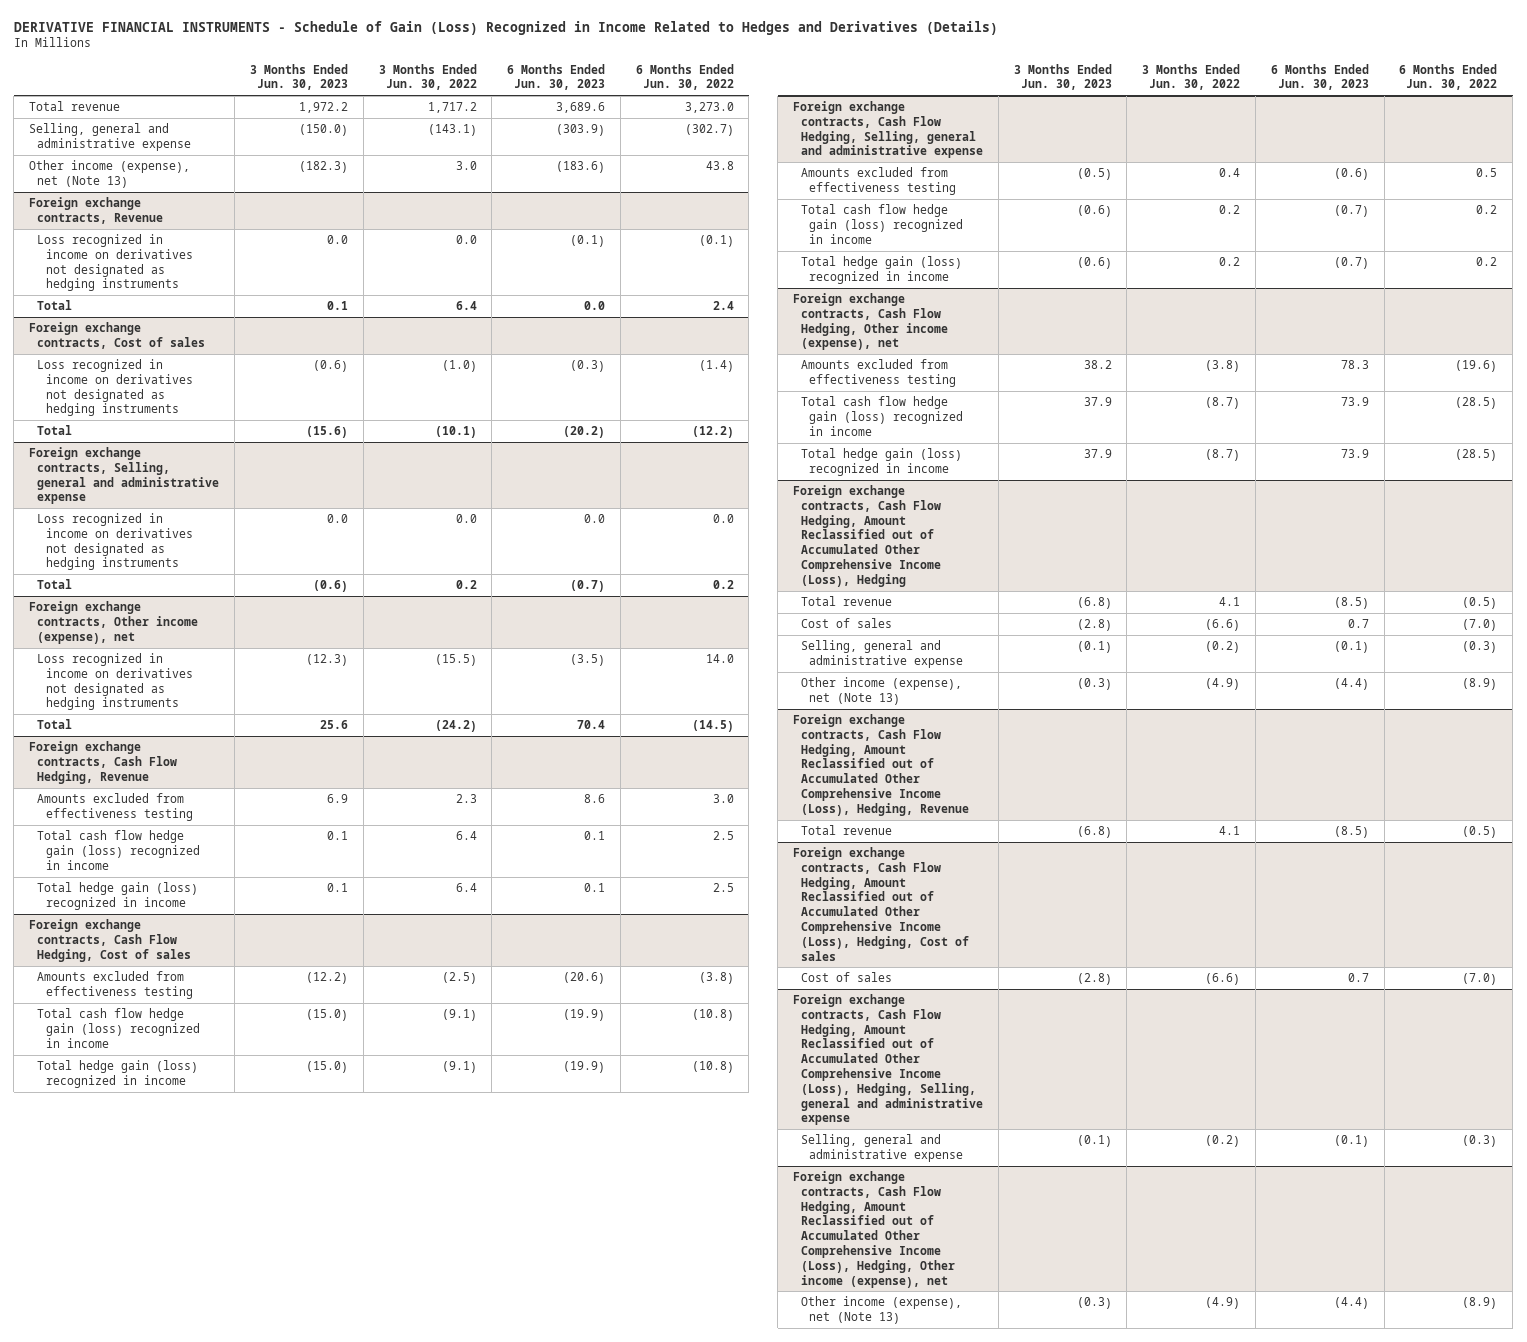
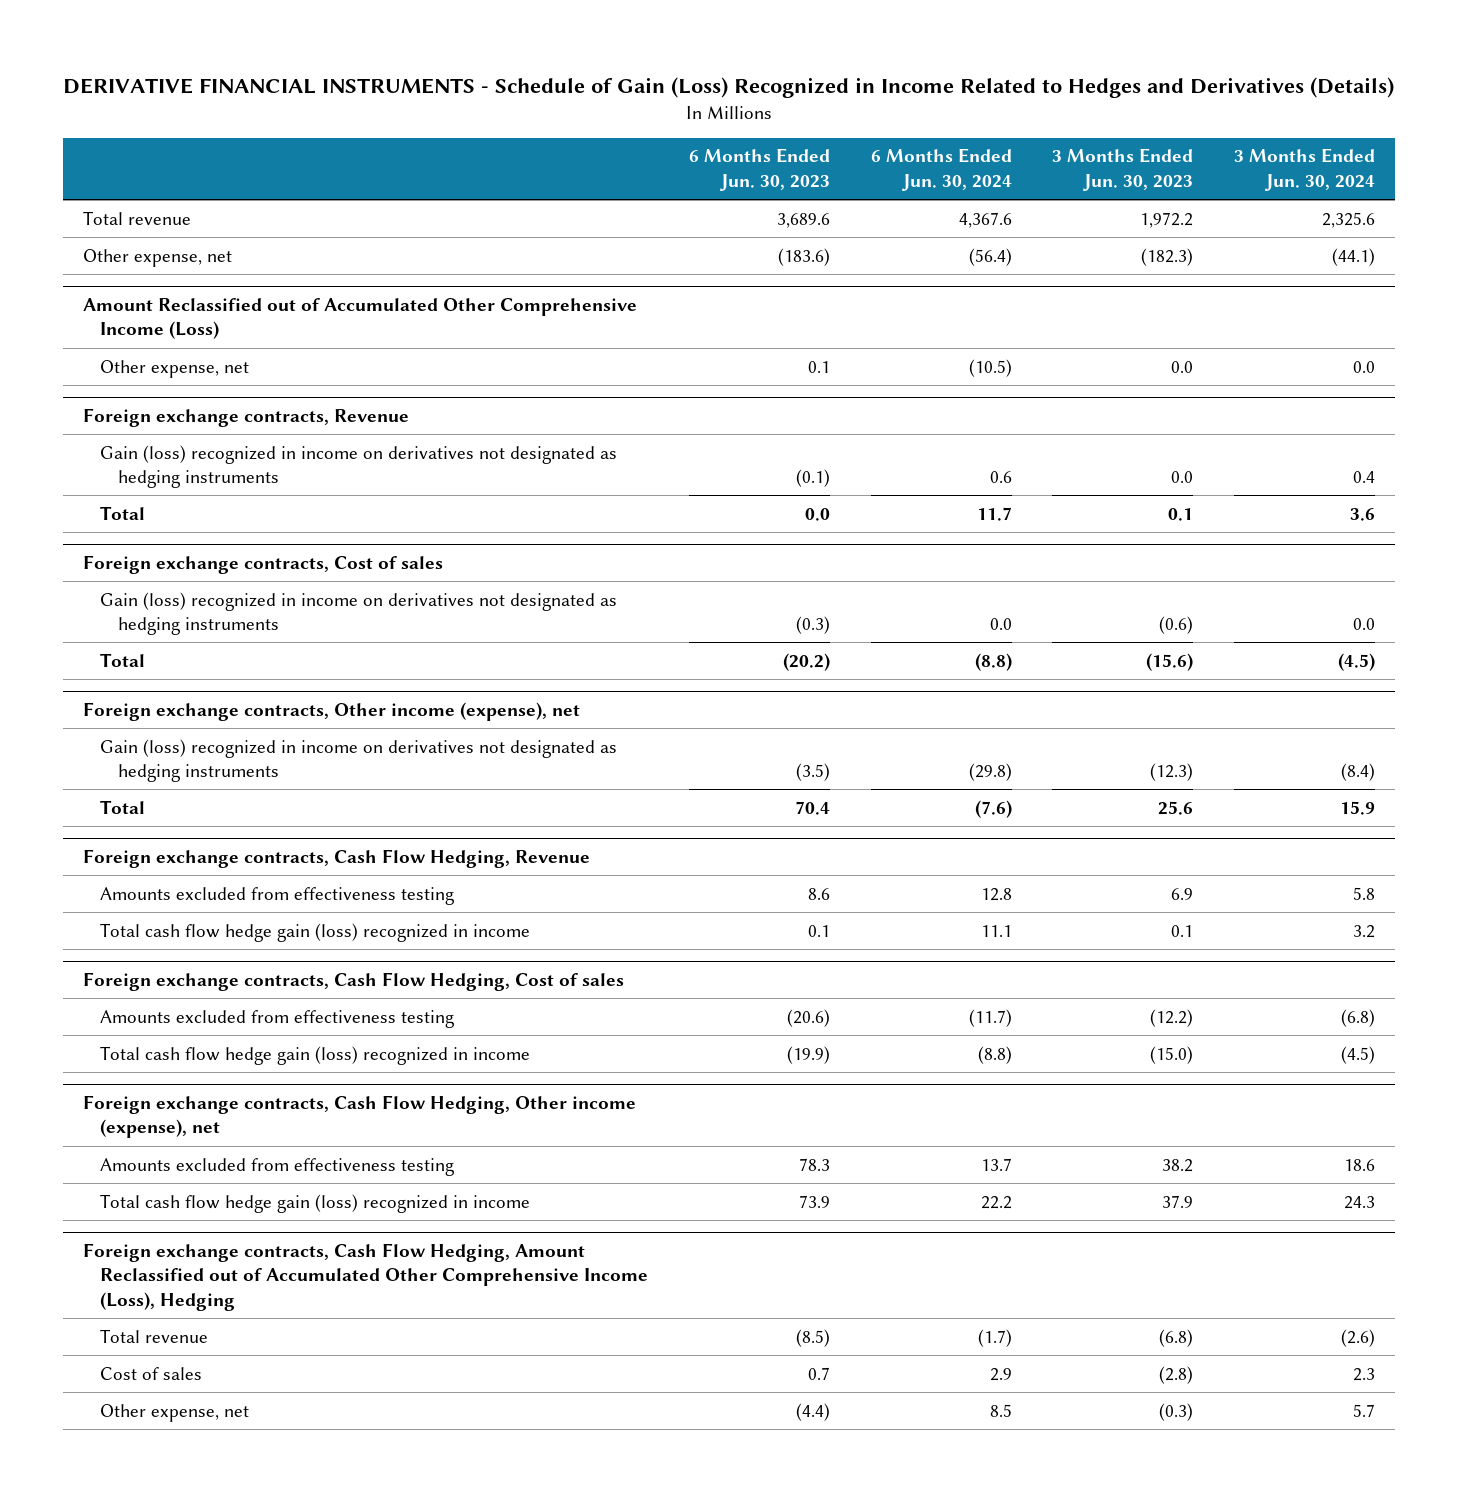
- | 3 Months Ended Jun. 30, 2023 | 3 Months Ended Jun. 30, 2022 | 6 Months Ended Jun. 30, 2023 | 6 Months Ended Jun. 30, 2022
+ | 6 Months Ended Jun. 30, 2023 | 6 Months Ended Jun. 30, 2024 | 3 Months Ended Jun. 30, 2023 | 3 Months Ended Jun. 30, 2024
- Selling, general and administrative expense | (150.0) | (143.1) | (303.9) | (302.7)
- Other income (expense), net (Note 13) | (182.3) | 3.0 | (183.6) | 43.8
+ Other expense, net | (183.6) | (56.4) | (182.3) | (44.1)
+ Amount Reclassified out of Accumulated Other Comprehensive Income (Loss)
+ Other expense, net | 0.1 | (10.5) | 0.0 | 0.0
@ Foreign exchange contracts, Revenue
- Loss recognized in income on derivatives not designated as hedging instruments | 0.0 | 0.0 | (0.1) | (0.1)
+ Gain (loss) recognized in income on derivatives not designated as hedging instruments | (0.1) | 0.6 | 0.0 | 0.4
@ Foreign exchange contracts, Cost of sales
- Loss recognized in income on derivatives not designated as hedging instruments | (0.6) | (1.0) | (0.3) | (1.4)
+ Gain (loss) recognized in income on derivatives not designated as hedging instruments | (0.3) | 0.0 | (0.6) | 0.0
- Foreign exchange contracts, Selling, general and administrative expense
- Loss recognized in income on derivatives not designated as hedging instruments | 0.0 | 0.0 | 0.0 | 0.0
- Total | (0.6) | 0.2 | (0.7) | 0.2
@ Foreign exchange contracts, Other income (expense), net
- Loss recognized in income on derivatives not designated as hedging instruments | (12.3) | (15.5) | (3.5) | 14.0
+ Gain (loss) recognized in income on derivatives not designated as hedging instruments | (3.5) | (29.8) | (12.3) | (8.4)
@ Foreign exchange contracts, Cash Flow Hedging, Revenue
- Total hedge gain (loss) recognized in income | 0.1 | 6.4 | 0.1 | 2.5
@ Foreign exchange contracts, Cash Flow Hedging, Cost of sales
- Total hedge gain (loss) recognized in income | (15.0) | (9.1) | (19.9) | (10.8)
- Foreign exchange contracts, Cash Flow Hedging, Selling, general and administrative expense
- Amounts excluded from effectiveness testing | (0.5) | 0.4 | (0.6) | 0.5
- Total cash flow hedge gain (loss) recognized in income | (0.6) | 0.2 | (0.7) | 0.2
- Total hedge gain (loss) recognized in income | (0.6) | 0.2 | (0.7) | 0.2
@ Foreign exchange contracts, Cash Flow Hedging, Other income (expense), net
- Total hedge gain (loss) recognized in income | 37.9 | (8.7) | 73.9 | (28.5)
@ Foreign exchange contracts, Cash Flow Hedging, Amount Reclassified out of Accumulated Other Comprehensive Income (Loss), Hedging
- Selling, general and administrative expense | (0.1) | (0.2) | (0.1) | (0.3)
- Other income (expense), net (Note 13) | (0.3) | (4.9) | (4.4) | (8.9)
- Foreign exchange contracts, Cash Flow Hedging, Amount Reclassified out of Accumulated Other Comprehensive Income (Loss), Hedging, Revenue
- Total revenue | (6.8) | 4.1 | (8.5) | (0.5)
- Foreign exchange contracts, Cash Flow Hedging, Amount Reclassified out of Accumulated Other Comprehensive Income (Loss), Hedging, Cost of sales
- Cost of sales | (2.8) | (6.6) | 0.7 | (7.0)
- Foreign exchange contracts, Cash Flow Hedging, Amount Reclassified out of Accumulated Other Comprehensive Income (Loss), Hedging, Selling, general and administrative expense
- Selling, general and administrative expense | (0.1) | (0.2) | (0.1) | (0.3)
- Foreign exchange contracts, Cash Flow Hedging, Amount Reclassified out of Accumulated Other Comprehensive Income (Loss), Hedging, Other income (expense), net
- Other income (expense), net (Note 13) | (0.3) | (4.9) | (4.4) | (8.9)
@ Foreign exchange contracts, Cash Flow Hedging, Amount Reclassified out of Accumulated Other Comprehensive Income (Loss), Hedging
+ Other expense, net | (4.4) | 8.5 | (0.3) | 5.7

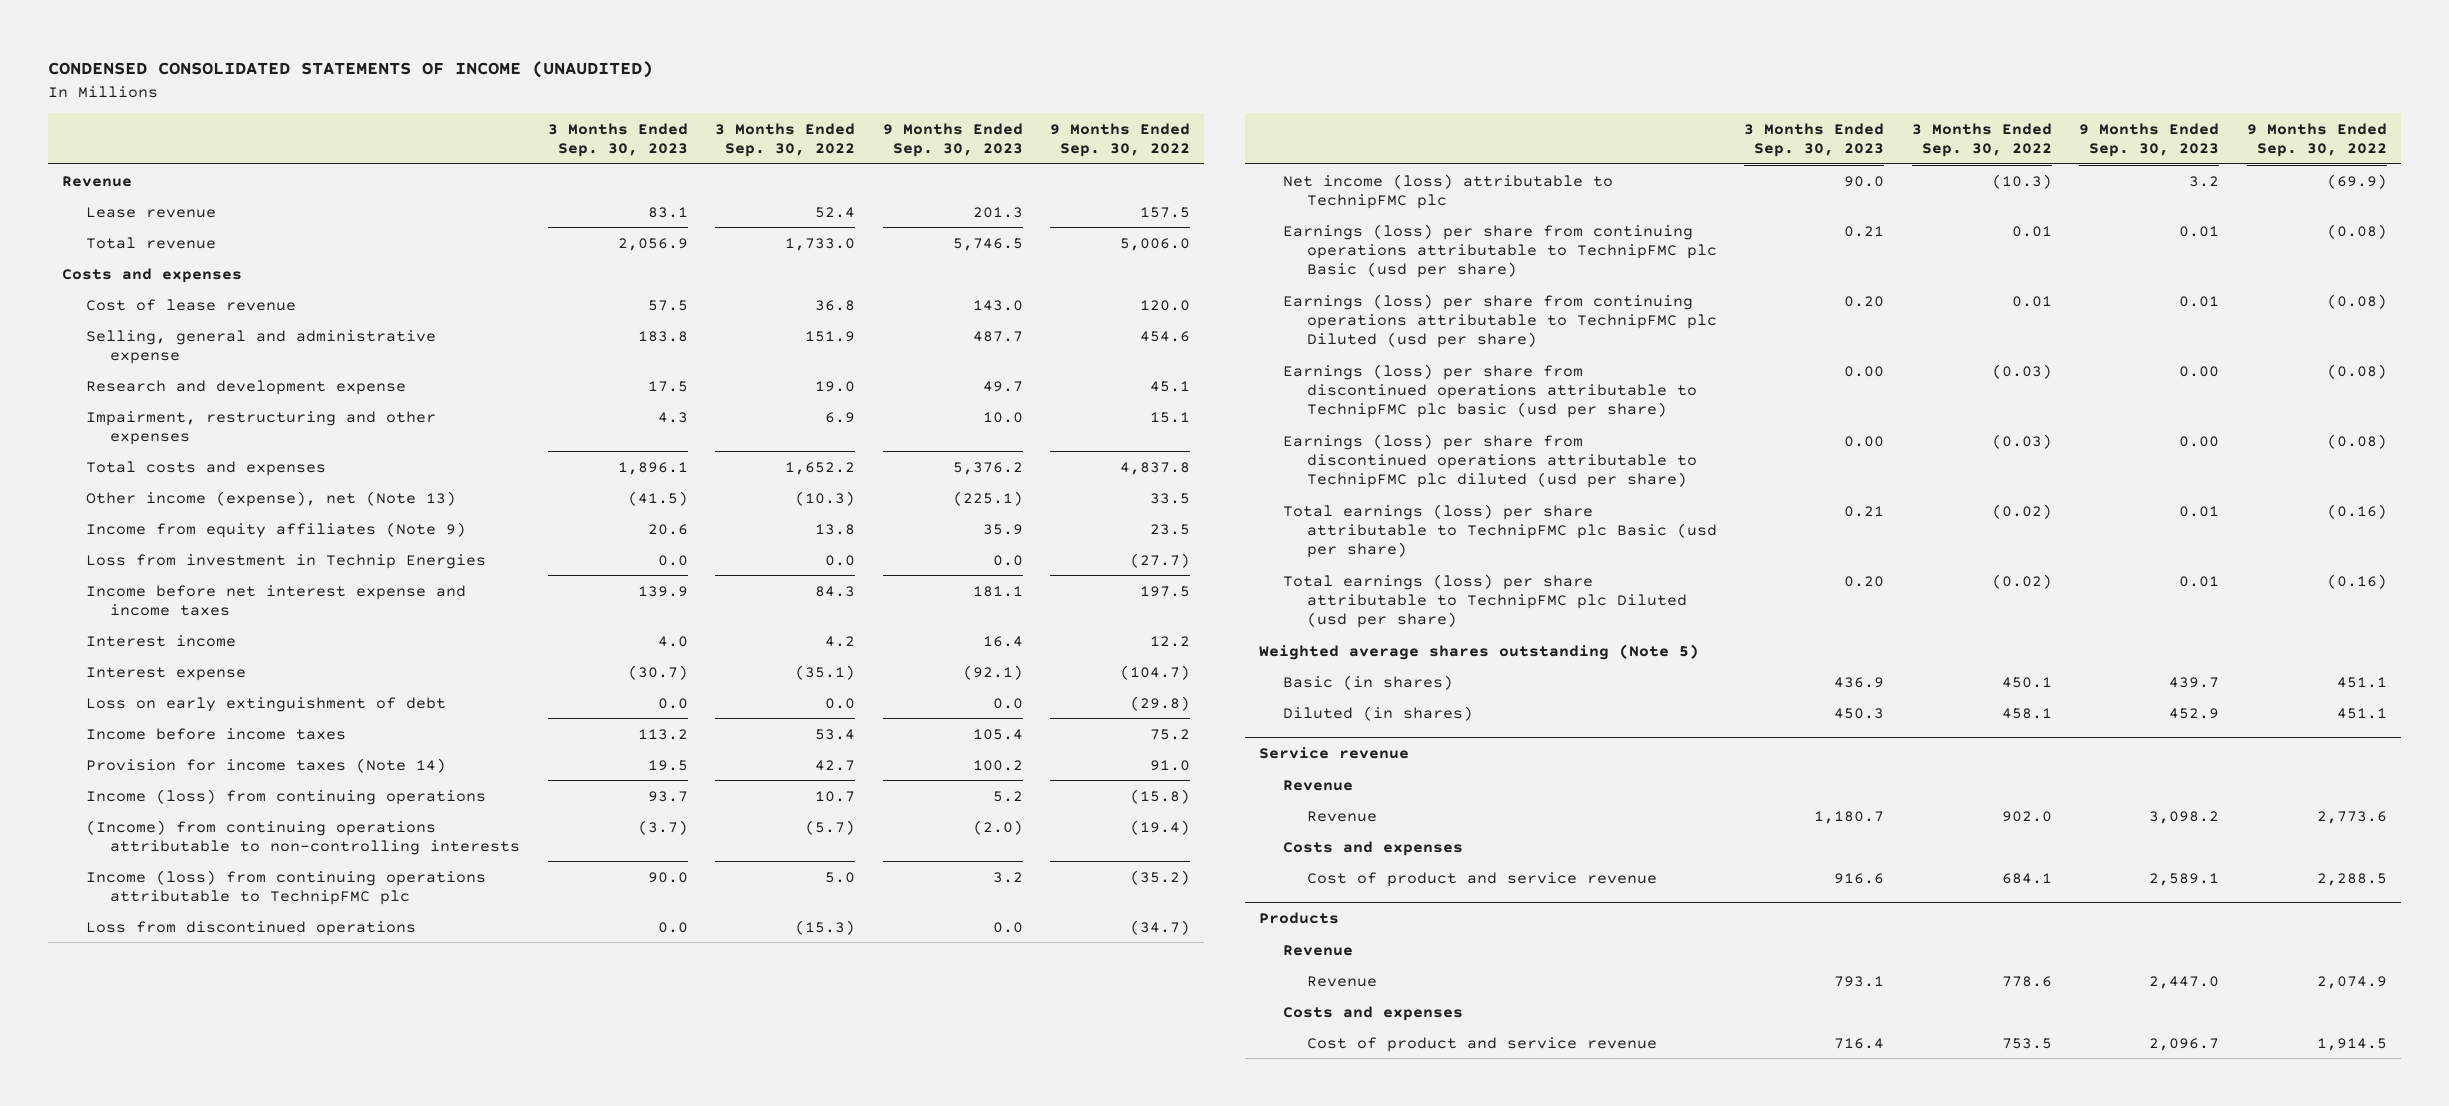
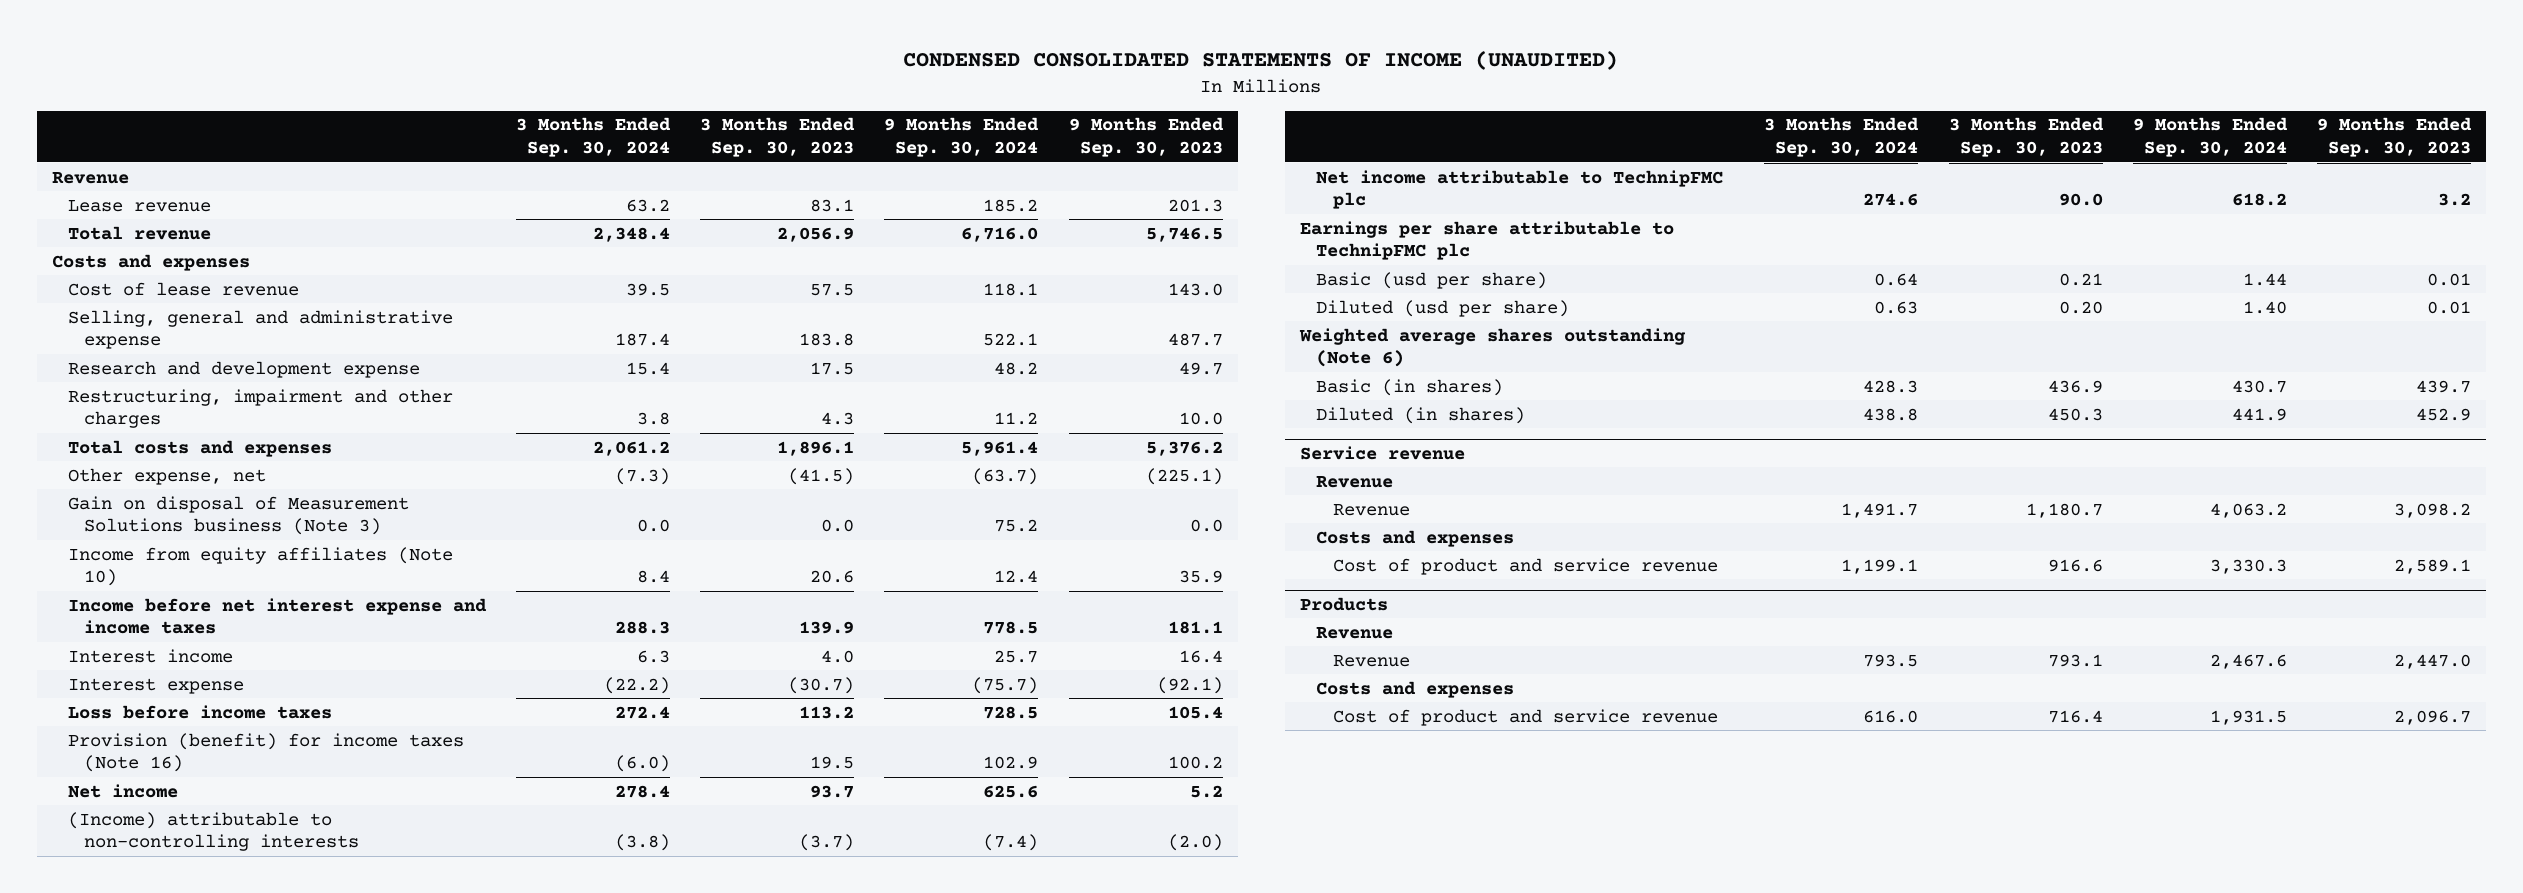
- | 3 Months Ended Sep. 30, 2023 | 3 Months Ended Sep. 30, 2022 | 9 Months Ended Sep. 30, 2023 | 9 Months Ended Sep. 30, 2022
+ | 3 Months Ended Sep. 30, 2024 | 3 Months Ended Sep. 30, 2023 | 9 Months Ended Sep. 30, 2024 | 9 Months Ended Sep. 30, 2023
- Impairment, restructuring and other expenses | 4.3 | 6.9 | 10.0 | 15.1
+ Restructuring, impairment and other charges | 3.8 | 4.3 | 11.2 | 10.0
- Other income (expense), net (Note 13) | (41.5) | (10.3) | (225.1) | 33.5
- Income from equity affiliates (Note 9) | 20.6 | 13.8 | 35.9 | 23.5
- Loss from investment in Technip Energies | 0.0 | 0.0 | 0.0 | (27.7)
+ Other expense, net | (7.3) | (41.5) | (63.7) | (225.1)
+ Gain on disposal of Measurement Solutions business (Note 3) | 0.0 | 0.0 | 75.2 | 0.0
+ Income from equity affiliates (Note 10) | 8.4 | 20.6 | 12.4 | 35.9
- Loss on early extinguishment of debt | 0.0 | 0.0 | 0.0 | (29.8)
- Income before income taxes | 113.2 | 53.4 | 105.4 | 75.2
- Provision for income taxes (Note 14) | 19.5 | 42.7 | 100.2 | 91.0
- Income (loss) from continuing operations | 93.7 | 10.7 | 5.2 | (15.8)
- (Income) from continuing operations attributable to non-controlling interests | (3.7) | (5.7) | (2.0) | (19.4)
- Income (loss) from continuing operations attributable to TechnipFMC plc | 90.0 | 5.0 | 3.2 | (35.2)
- Loss from discontinued operations | 0.0 | (15.3) | 0.0 | (34.7)
- Net income (loss) attributable to TechnipFMC plc | 90.0 | (10.3) | 3.2 | (69.9)
- Earnings (loss) per share from continuing operations attributable to TechnipFMC plc Basic (usd per share) | 0.21 | 0.01 | 0.01 | (0.08)
- Earnings (loss) per share from continuing operations attributable to TechnipFMC plc Diluted (usd per share) | 0.20 | 0.01 | 0.01 | (0.08)
- Earnings (loss) per share from discontinued operations attributable to TechnipFMC plc basic (usd per share) | 0.00 | (0.03) | 0.00 | (0.08)
- Earnings (loss) per share from discontinued operations attributable to TechnipFMC plc diluted (usd per share) | 0.00 | (0.03) | 0.00 | (0.08)
- Total earnings (loss) per share attributable to TechnipFMC plc Basic (usd per share) | 0.21 | (0.02) | 0.01 | (0.16)
- Total earnings (loss) per share attributable to TechnipFMC plc Diluted (usd per share) | 0.20 | (0.02) | 0.01 | (0.16)
- Weighted average shares outstanding (Note 5)
+ Loss before income taxes | 272.4 | 113.2 | 728.5 | 105.4
+ Provision (benefit) for income taxes (Note 16) | (6.0) | 19.5 | 102.9 | 100.2
+ Net income | 278.4 | 93.7 | 625.6 | 5.2
+ (Income) attributable to non-controlling interests | (3.8) | (3.7) | (7.4) | (2.0)
+ Net income attributable to TechnipFMC plc | 274.6 | 90.0 | 618.2 | 3.2
+ Earnings per share attributable to TechnipFMC plc
+ Basic (usd per share) | 0.64 | 0.21 | 1.44 | 0.01
+ Diluted (usd per share) | 0.63 | 0.20 | 1.40 | 0.01
+ Weighted average shares outstanding (Note 6)

